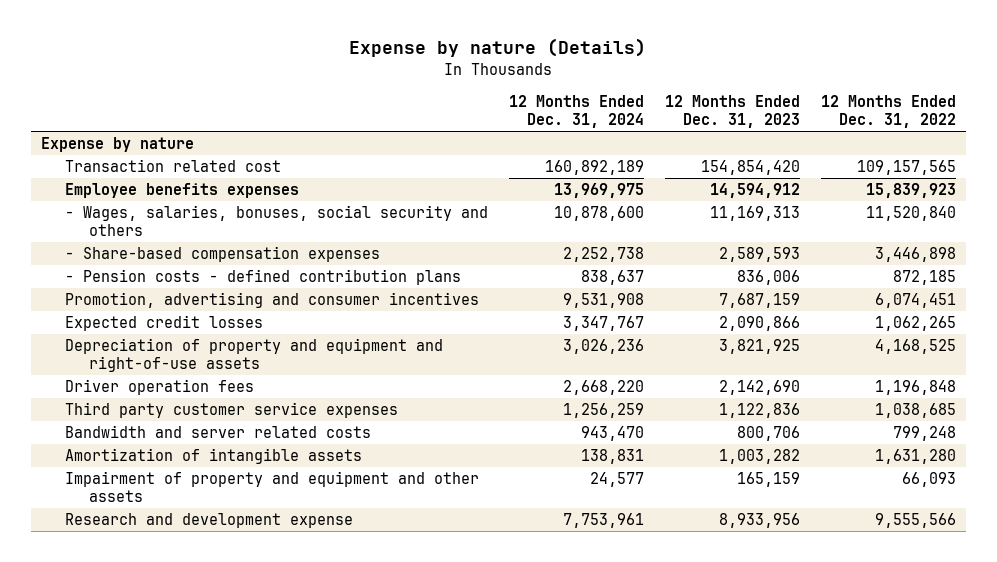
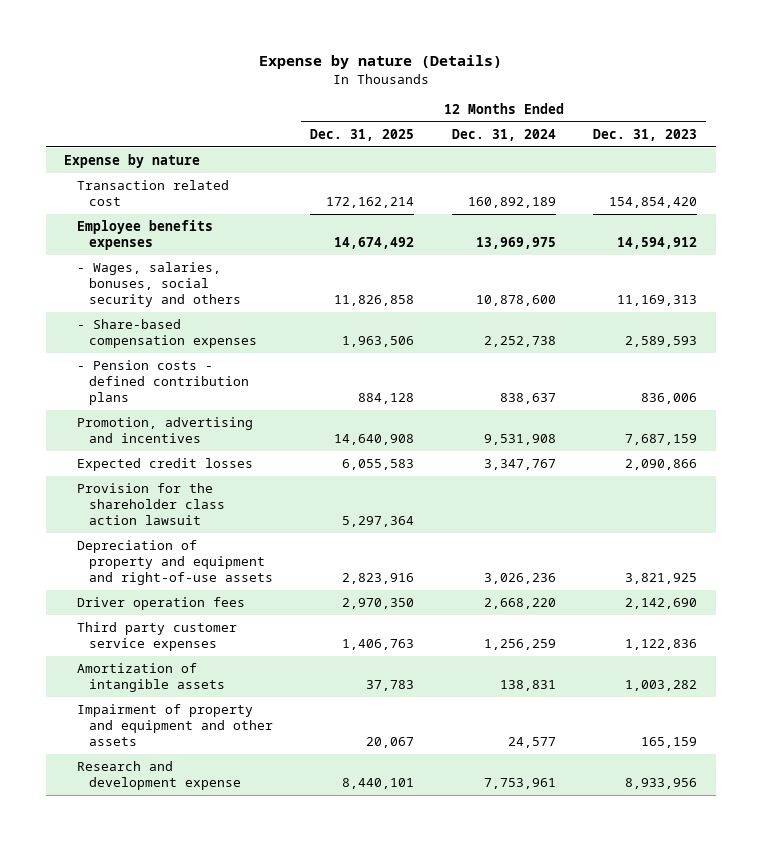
- | 12 Months Ended Dec. 31, 2024 | 12 Months Ended Dec. 31, 2023 | 12 Months Ended Dec. 31, 2022
+ | 12 Months Ended Dec. 31, 2025 | 12 Months Ended Dec. 31, 2024 | 12 Months Ended Dec. 31, 2023
- Promotion, advertising and consumer incentives | 9,531,908 | 7,687,159 | 6,074,451
+ Promotion, advertising and incentives | 14,640,908 | 9,531,908 | 7,687,159
+ Provision for the shareholder class action lawsuit | 5,297,364 | |
- Bandwidth and server related costs | 943,470 | 800,706 | 799,248

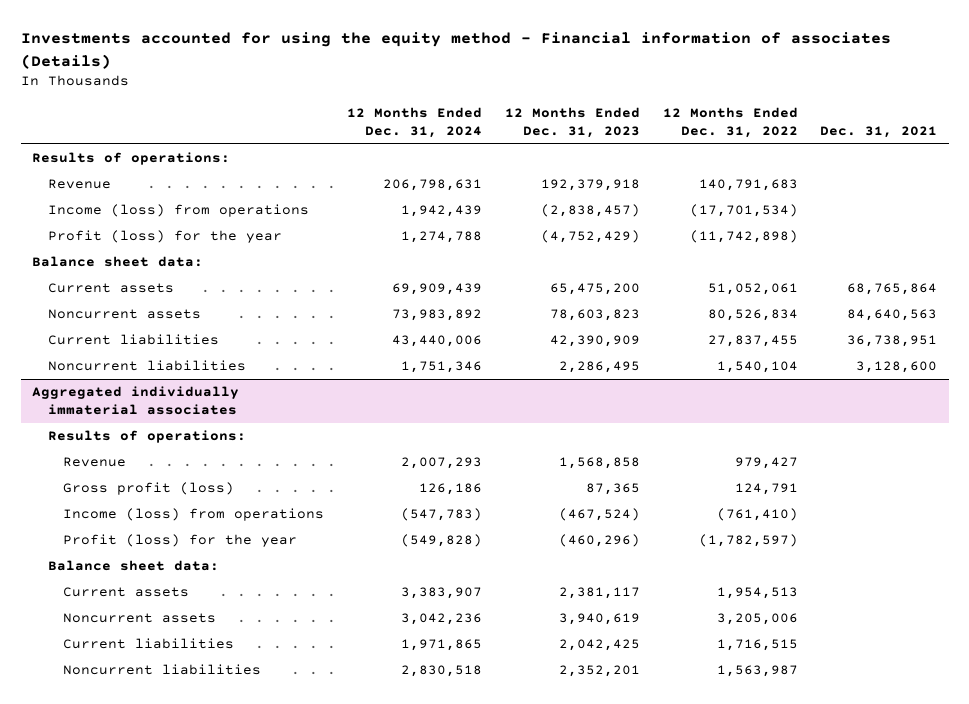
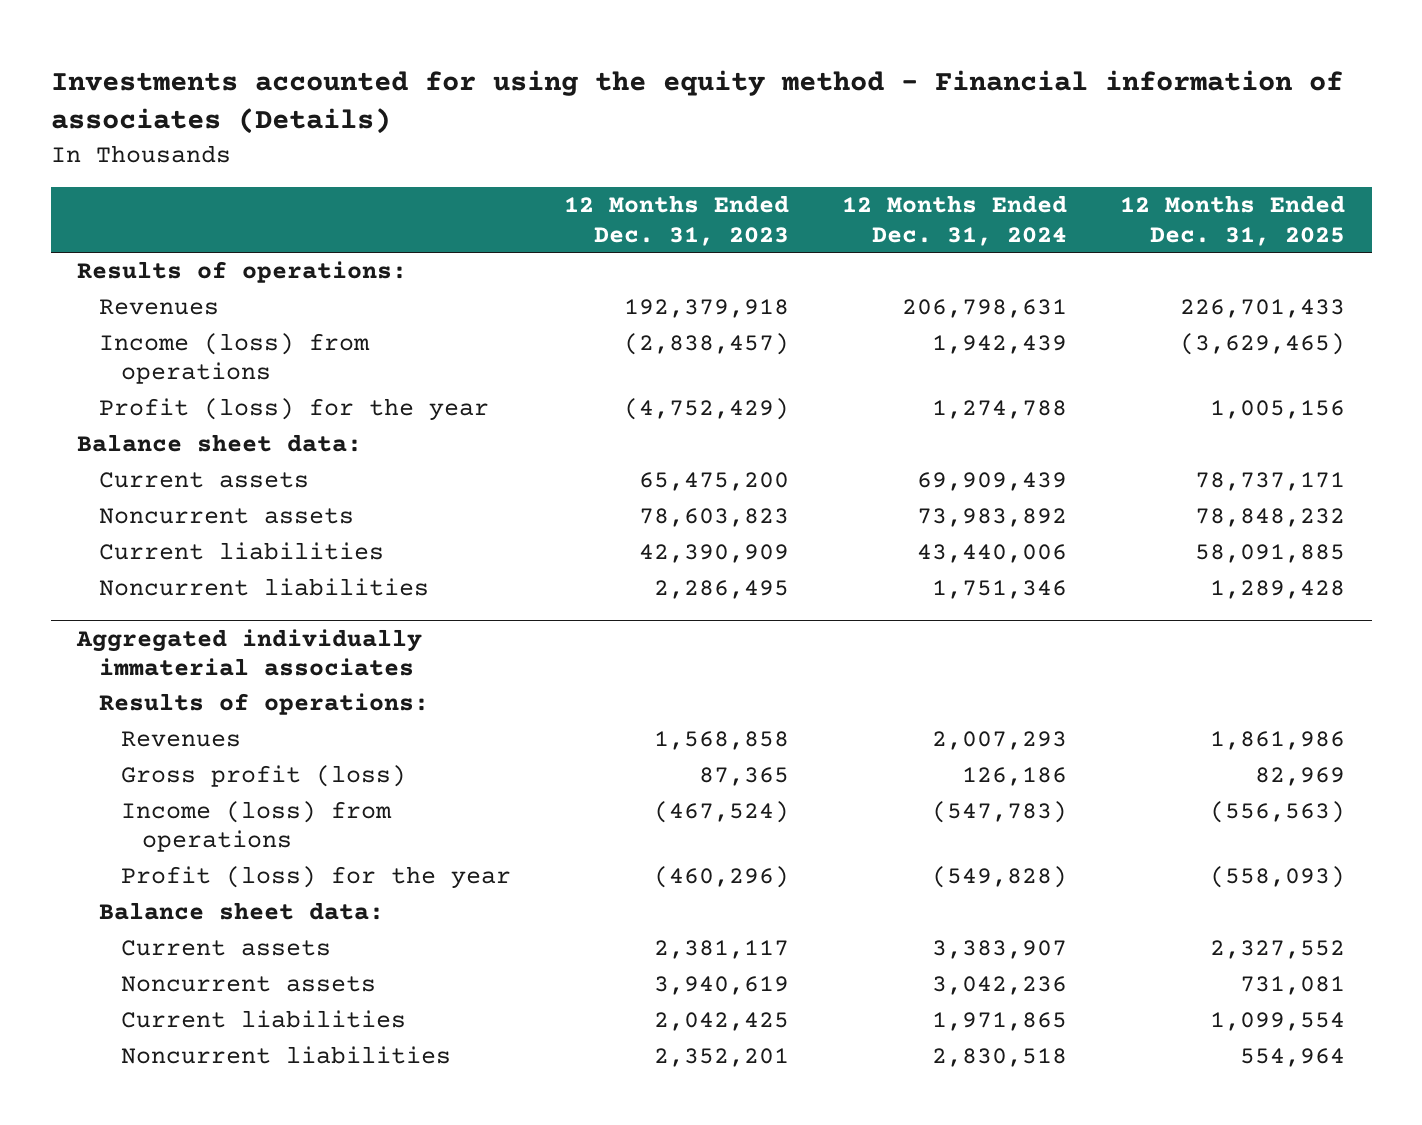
- | 12 Months Ended Dec. 31, 2024 | 12 Months Ended Dec. 31, 2023 | 12 Months Ended Dec. 31, 2022 | Dec. 31, 2021
+ | 12 Months Ended Dec. 31, 2023 | 12 Months Ended Dec. 31, 2024 | 12 Months Ended Dec. 31, 2025
- Revenue | 206,798,631 | 192,379,918 | 140,791,683 |
+ Revenues | 192,379,918 | 206,798,631 | 226,701,433
@ Aggregated individually immaterial associates
- Revenue | 2,007,293 | 1,568,858 | 979,427 |
+ Revenues | 1,568,858 | 2,007,293 | 1,861,986

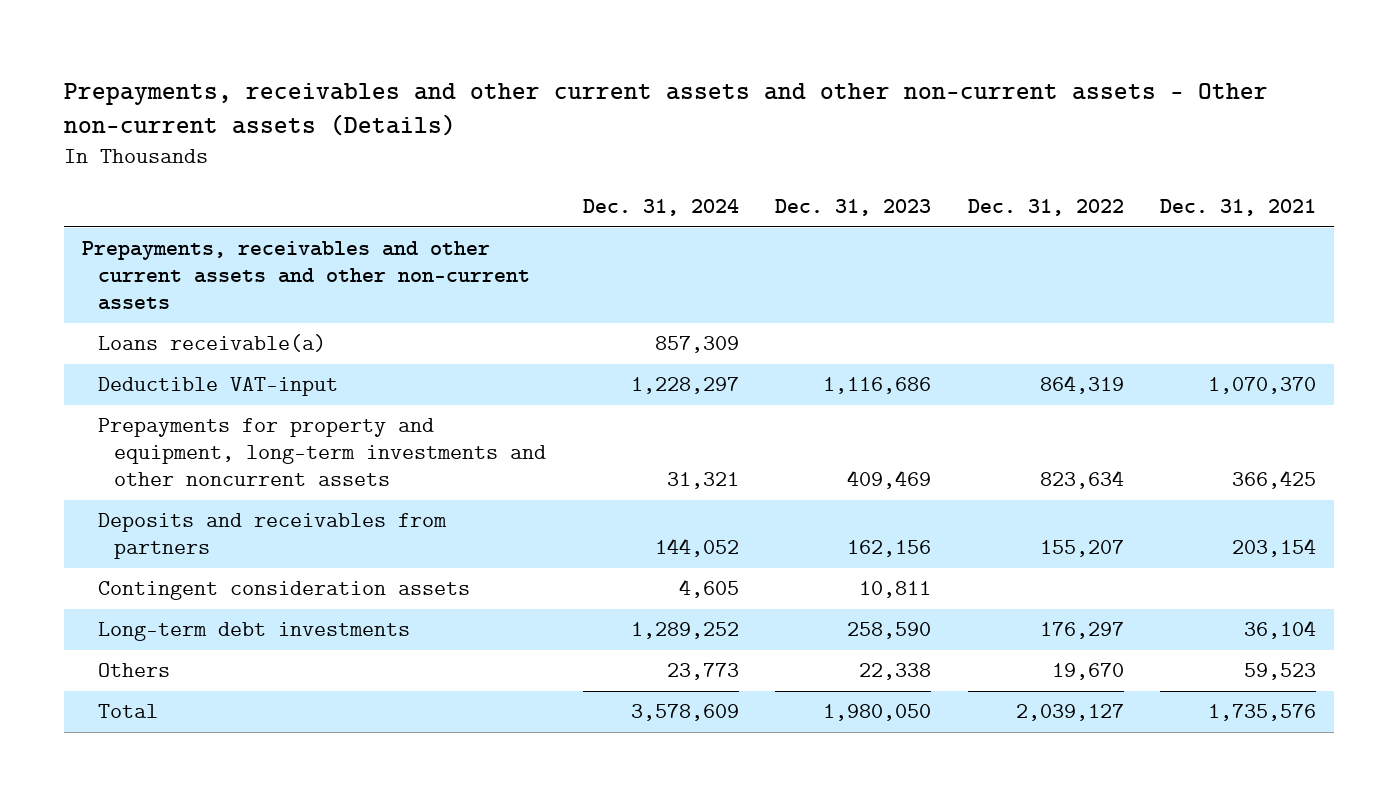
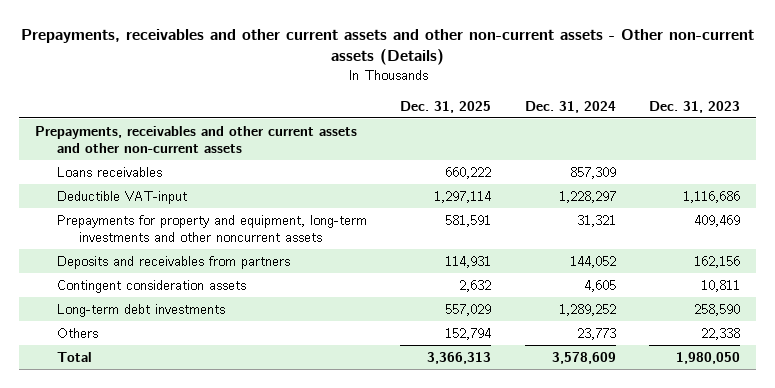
- | Dec. 31, 2024 | Dec. 31, 2023 | Dec. 31, 2022 | Dec. 31, 2021
+ | Dec. 31, 2025 | Dec. 31, 2024 | Dec. 31, 2023
- Loans receivable(a) | 857,309 | | |
+ Loans receivables | 660,222 | 857,309 |

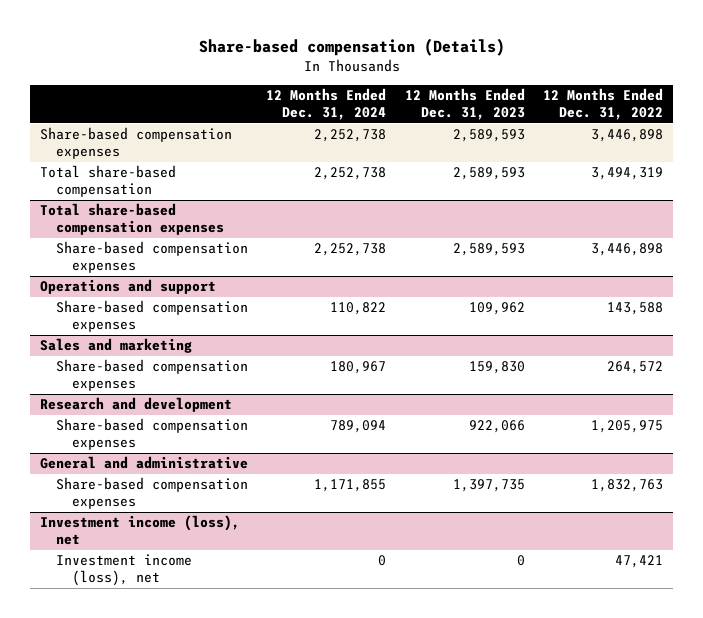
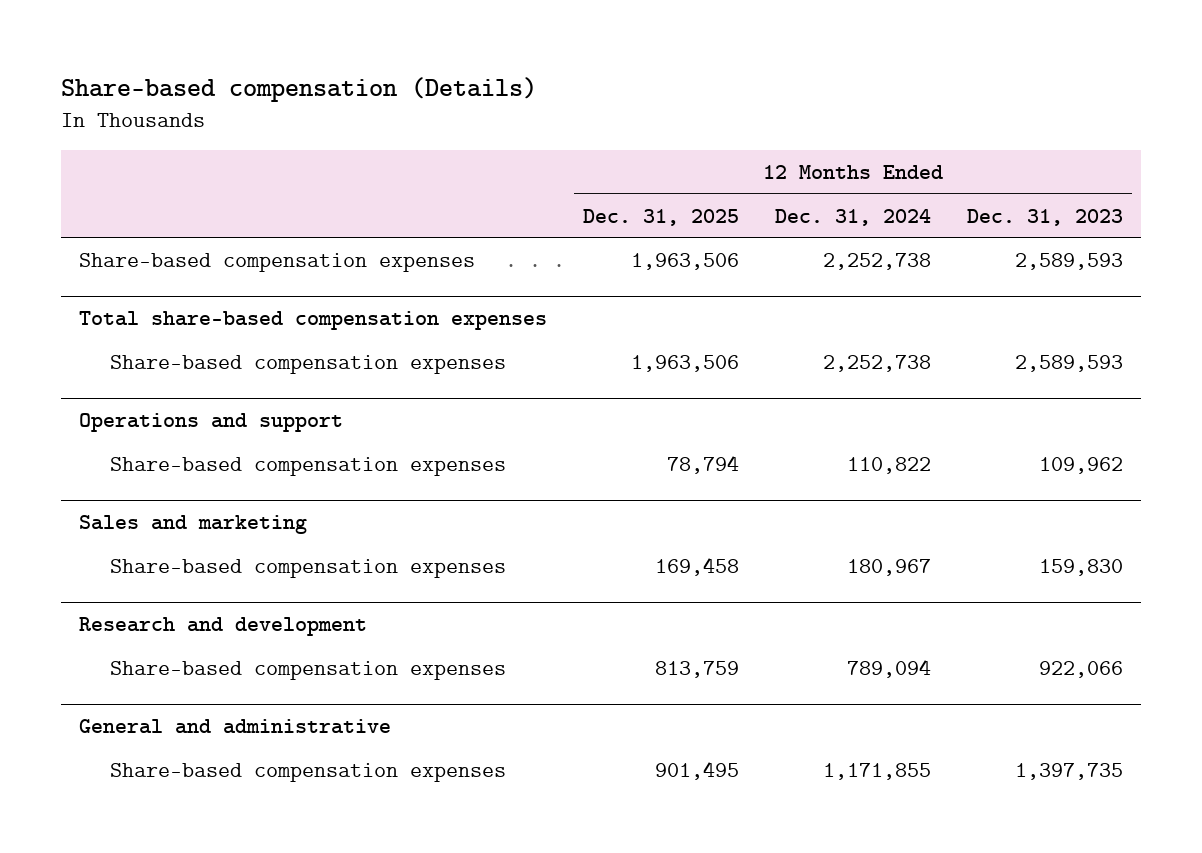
- | 12 Months Ended Dec. 31, 2024 | 12 Months Ended Dec. 31, 2023 | 12 Months Ended Dec. 31, 2022
+ | 12 Months Ended Dec. 31, 2025 | 12 Months Ended Dec. 31, 2024 | 12 Months Ended Dec. 31, 2023
- Total share-based compensation | 2,252,738 | 2,589,593 | 3,494,319
- Investment income (loss), net
- Investment income (loss), net | 0 | 0 | 47,421

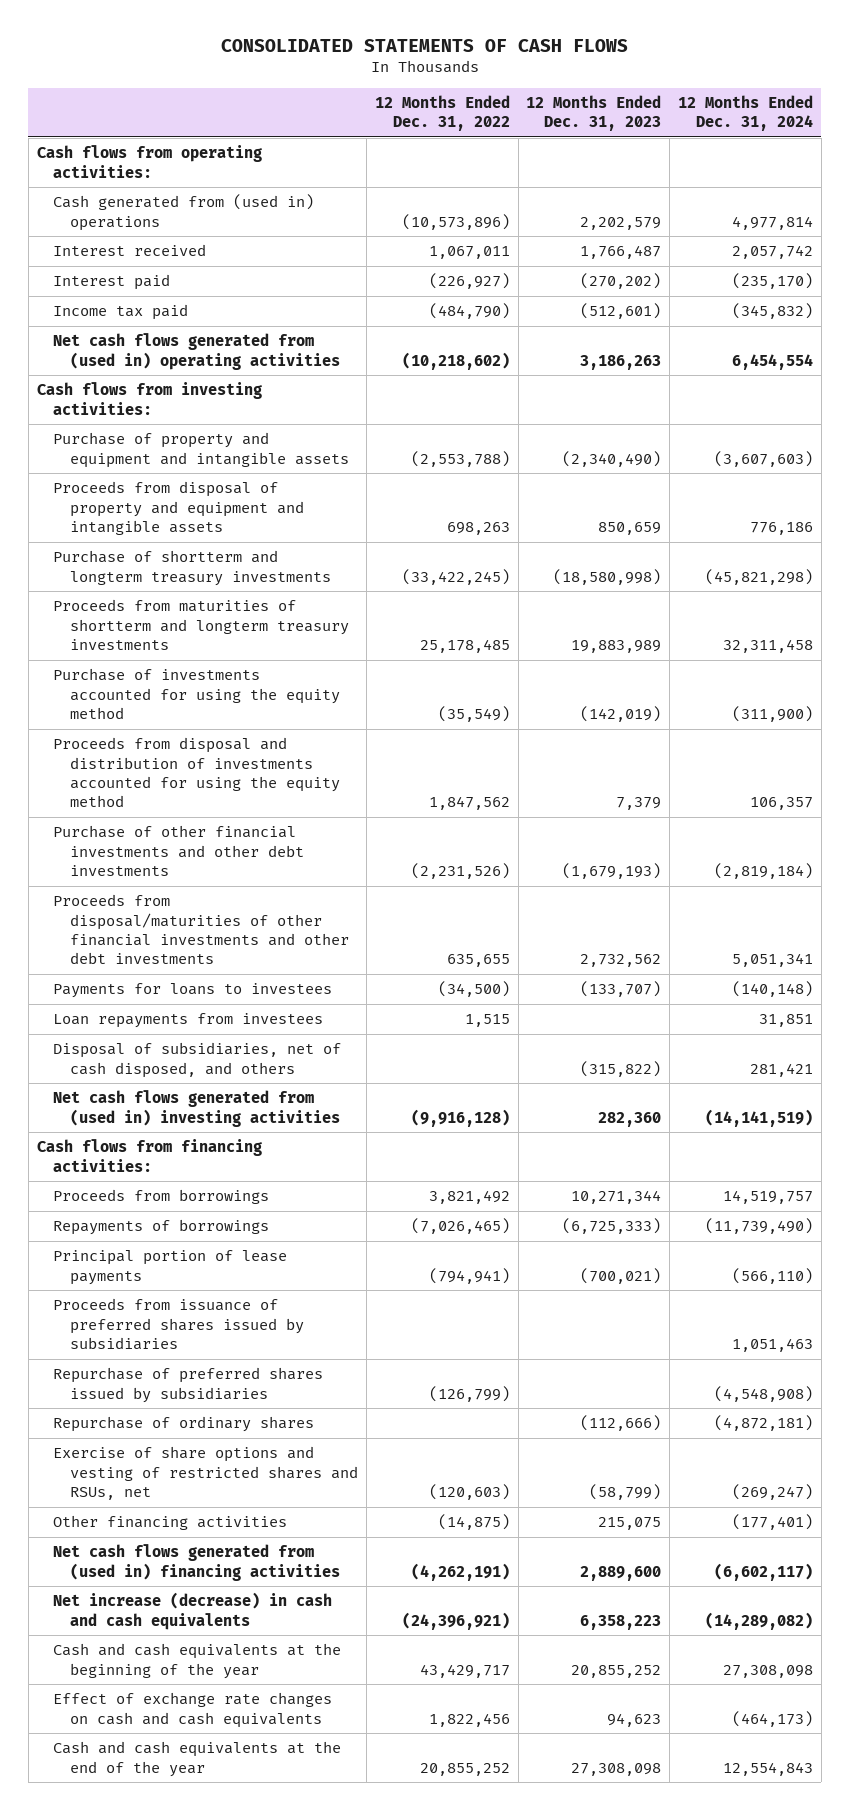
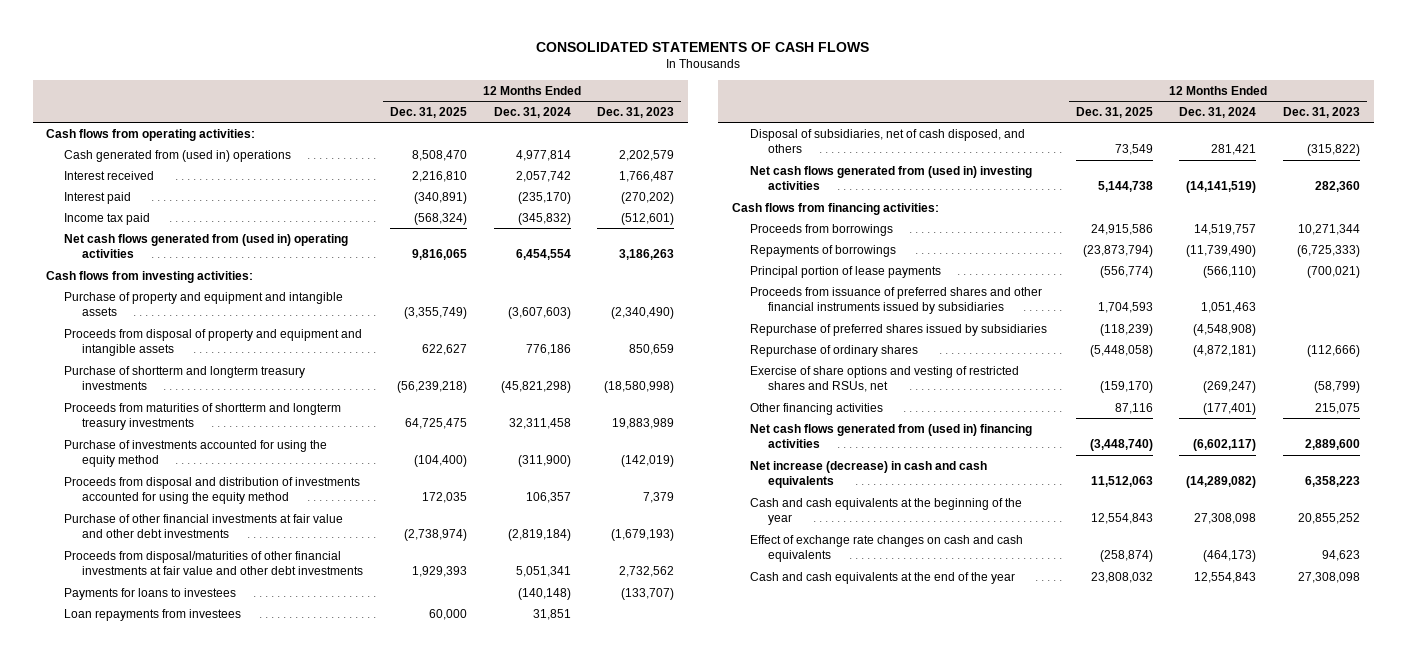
- | 12 Months Ended Dec. 31, 2022 | 12 Months Ended Dec. 31, 2023 | 12 Months Ended Dec. 31, 2024
+ | 12 Months Ended Dec. 31, 2025 | 12 Months Ended Dec. 31, 2024 | 12 Months Ended Dec. 31, 2023
- Purchase of other financial investments and other debt investments | (2,231,526) | (1,679,193) | (2,819,184)
- Proceeds from disposal/maturities of other financial investments and other debt investments | 635,655 | 2,732,562 | 5,051,341
+ Purchase of other financial investments at fair value and other debt investments | (2,738,974) | (2,819,184) | (1,679,193)
+ Proceeds from disposal/maturities of other financial investments at fair value and other debt investments | 1,929,393 | 5,051,341 | 2,732,562
- Proceeds from issuance of preferred shares issued by subsidiaries | | | 1,051,463
+ Proceeds from issuance of preferred shares and other financial instruments issued by subsidiaries | 1,704,593 | 1,051,463 |

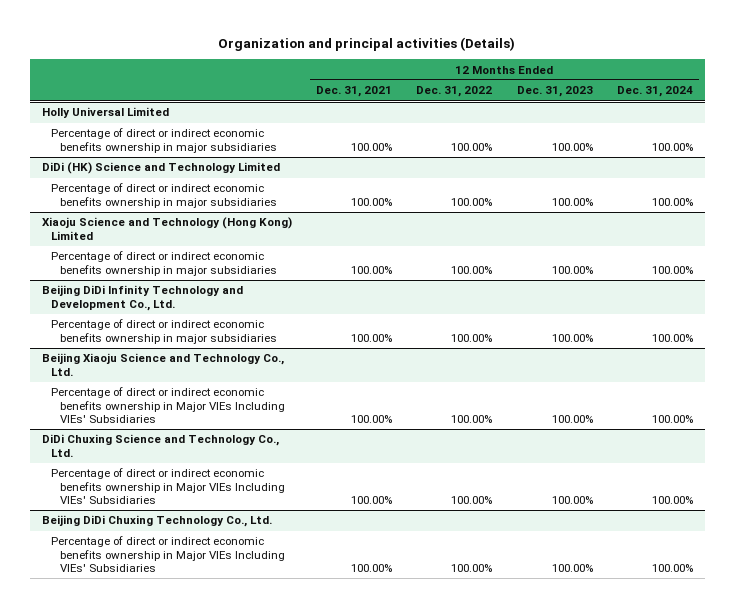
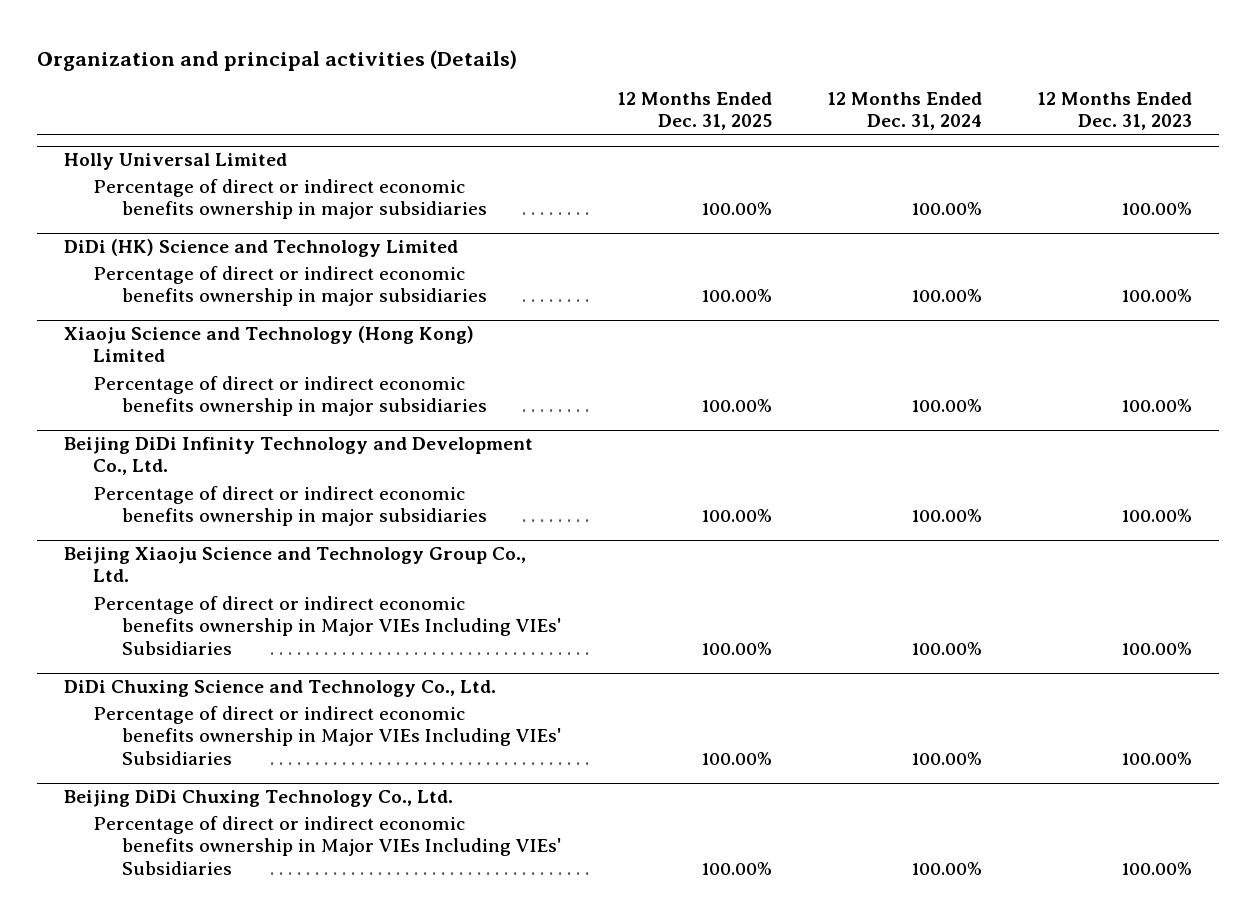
- | 12 Months Ended Dec. 31, 2021 | 12 Months Ended Dec. 31, 2022 | 12 Months Ended Dec. 31, 2023 | 12 Months Ended Dec. 31, 2024
+ | 12 Months Ended Dec. 31, 2025 | 12 Months Ended Dec. 31, 2024 | 12 Months Ended Dec. 31, 2023
- Beijing Xiaoju Science and Technology Co., Ltd.
+ Beijing Xiaoju Science and Technology Group Co., Ltd.

